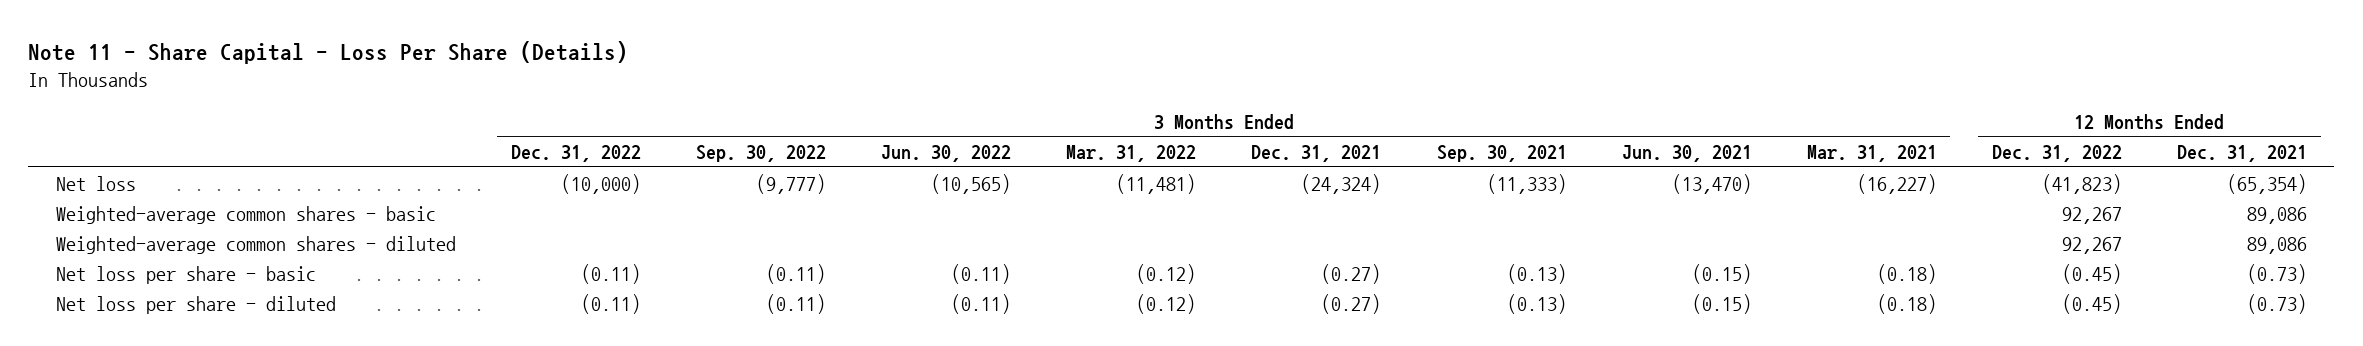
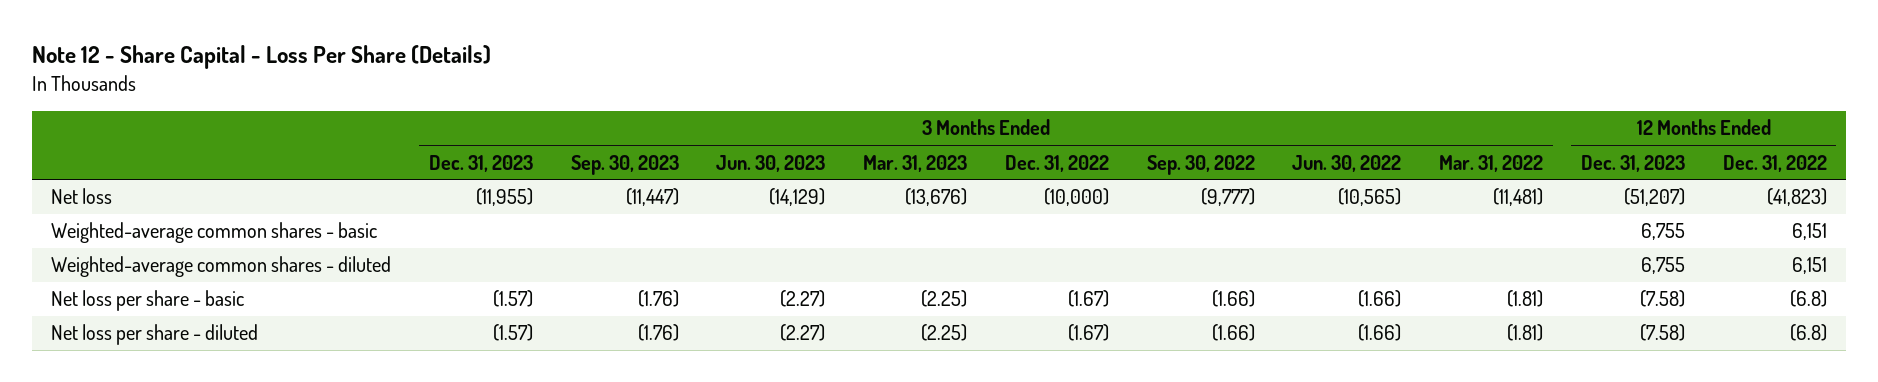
- Note 11 - Share Capital - Loss Per Share (Details)
+ Note 12 - Share Capital - Loss Per Share (Details)
- | 3 Months Ended Dec. 31, 2022 | 3 Months Ended Sep. 30, 2022 | 3 Months Ended Jun. 30, 2022 | 3 Months Ended Mar. 31, 2022 | 3 Months Ended Dec. 31, 2021 | 3 Months Ended Sep. 30, 2021 | 3 Months Ended Jun. 30, 2021 | 3 Months Ended Mar. 31, 2021 | 12 Months Ended Dec. 31, 2022 | 12 Months Ended Dec. 31, 2021
+ | 3 Months Ended Dec. 31, 2023 | 3 Months Ended Sep. 30, 2023 | 3 Months Ended Jun. 30, 2023 | 3 Months Ended Mar. 31, 2023 | 3 Months Ended Dec. 31, 2022 | 3 Months Ended Sep. 30, 2022 | 3 Months Ended Jun. 30, 2022 | 3 Months Ended Mar. 31, 2022 | 12 Months Ended Dec. 31, 2023 | 12 Months Ended Dec. 31, 2022
- Weighted-average common shares - basic | | | | | | | | | 92,267 | 89,086
- Weighted-average common shares - diluted | | | | | | | | | 92,267 | 89,086
- Net loss per share - basic | (0.11) | (0.11) | (0.11) | (0.12) | (0.27) | (0.13) | (0.15) | (0.18) | (0.45) | (0.73)
- Net loss per share - diluted | (0.11) | (0.11) | (0.11) | (0.12) | (0.27) | (0.13) | (0.15) | (0.18) | (0.45) | (0.73)
+ Weighted-average common shares - basic | | | | | | | | | 6,755 | 6,151
+ Weighted-average common shares - diluted | | | | | | | | | 6,755 | 6,151
+ Net loss per share - basic | (1.57) | (1.76) | (2.27) | (2.25) | (1.67) | (1.66) | (1.66) | (1.81) | (7.58) | (6.8)
+ Net loss per share - diluted | (1.57) | (1.76) | (2.27) | (2.25) | (1.67) | (1.66) | (1.66) | (1.81) | (7.58) | (6.8)

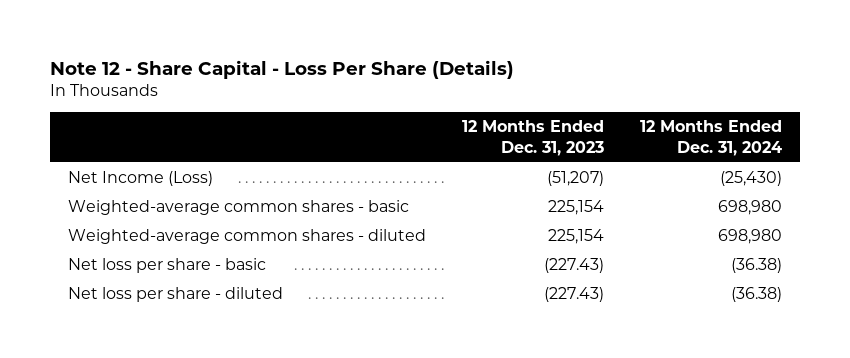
- | 3 Months Ended Dec. 31, 2023 | 3 Months Ended Sep. 30, 2023 | 3 Months Ended Jun. 30, 2023 | 3 Months Ended Mar. 31, 2023 | 3 Months Ended Dec. 31, 2022 | 3 Months Ended Sep. 30, 2022 | 3 Months Ended Jun. 30, 2022 | 3 Months Ended Mar. 31, 2022 | 12 Months Ended Dec. 31, 2023 | 12 Months Ended Dec. 31, 2022
+ | 12 Months Ended Dec. 31, 2023 | 12 Months Ended Dec. 31, 2024
- Net loss | (11,955) | (11,447) | (14,129) | (13,676) | (10,000) | (9,777) | (10,565) | (11,481) | (51,207) | (41,823)
- Weighted-average common shares - basic | | | | | | | | | 6,755 | 6,151
- Weighted-average common shares - diluted | | | | | | | | | 6,755 | 6,151
- Net loss per share - basic | (1.57) | (1.76) | (2.27) | (2.25) | (1.67) | (1.66) | (1.66) | (1.81) | (7.58) | (6.8)
- Net loss per share - diluted | (1.57) | (1.76) | (2.27) | (2.25) | (1.67) | (1.66) | (1.66) | (1.81) | (7.58) | (6.8)
+ Net Income (Loss) | (51,207) | (25,430)
+ Weighted-average common shares - basic | 225,154 | 698,980
+ Weighted-average common shares - diluted | 225,154 | 698,980
+ Net loss per share - basic | (227.43) | (36.38)
+ Net loss per share - diluted | (227.43) | (36.38)

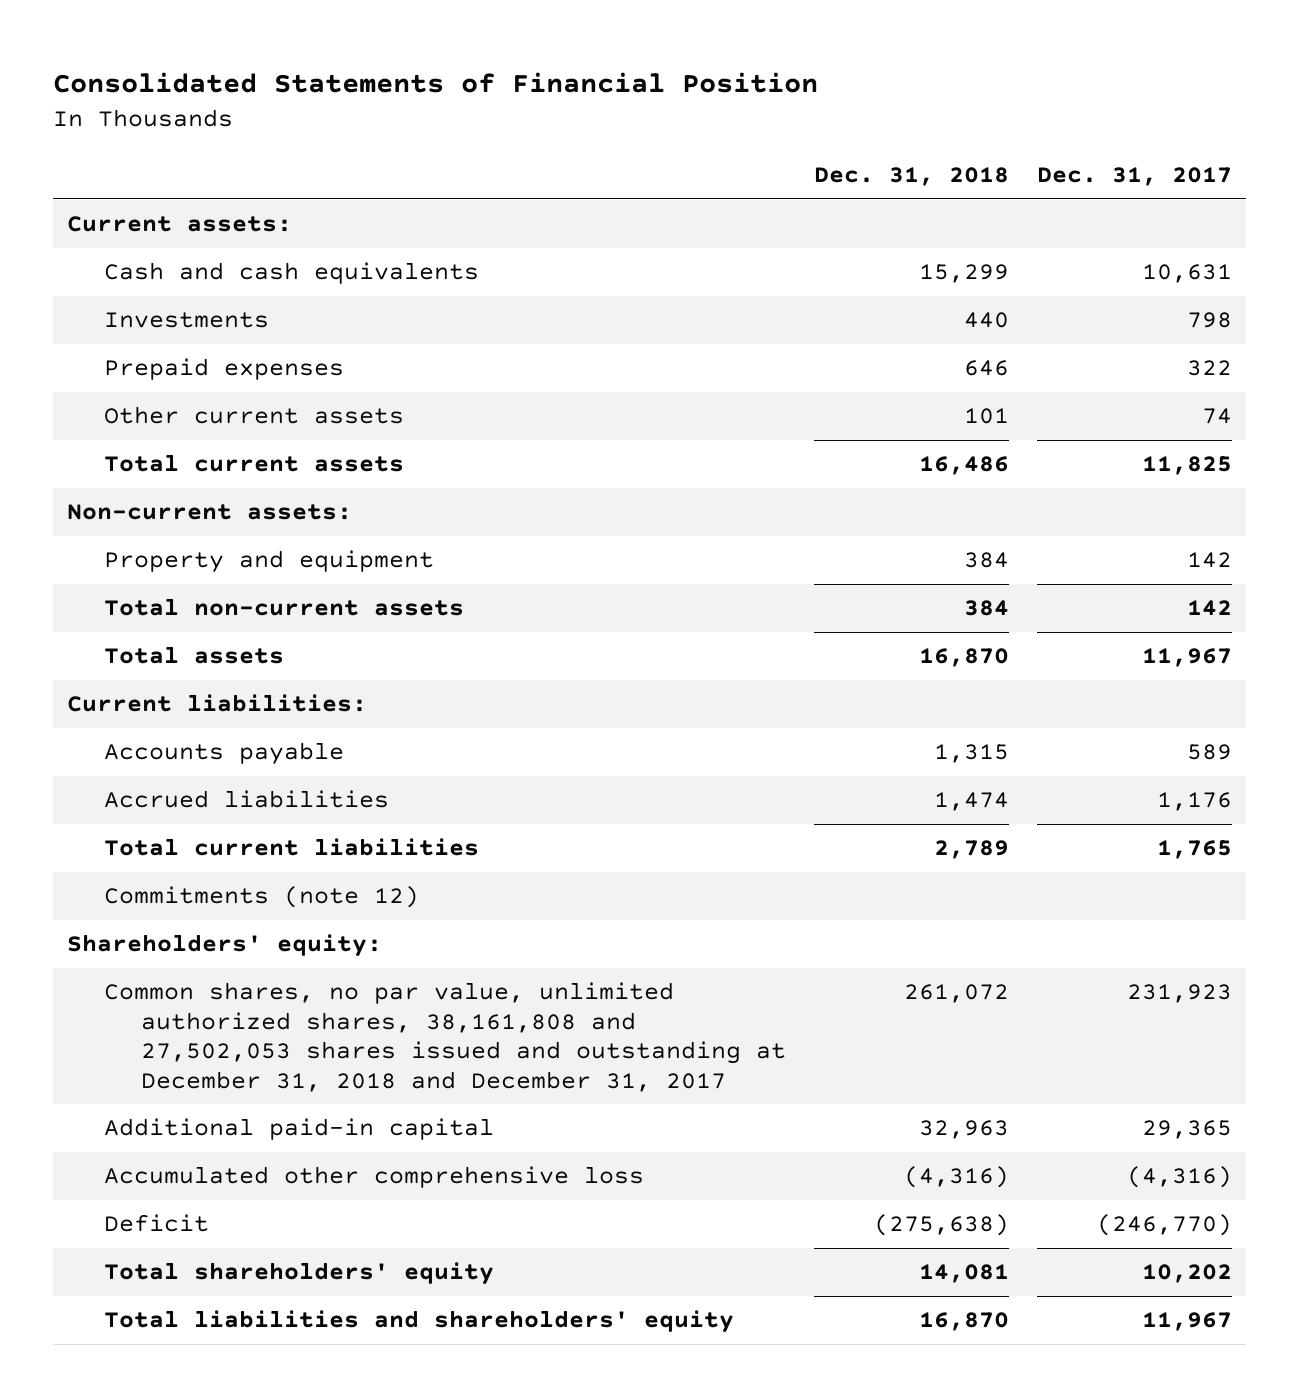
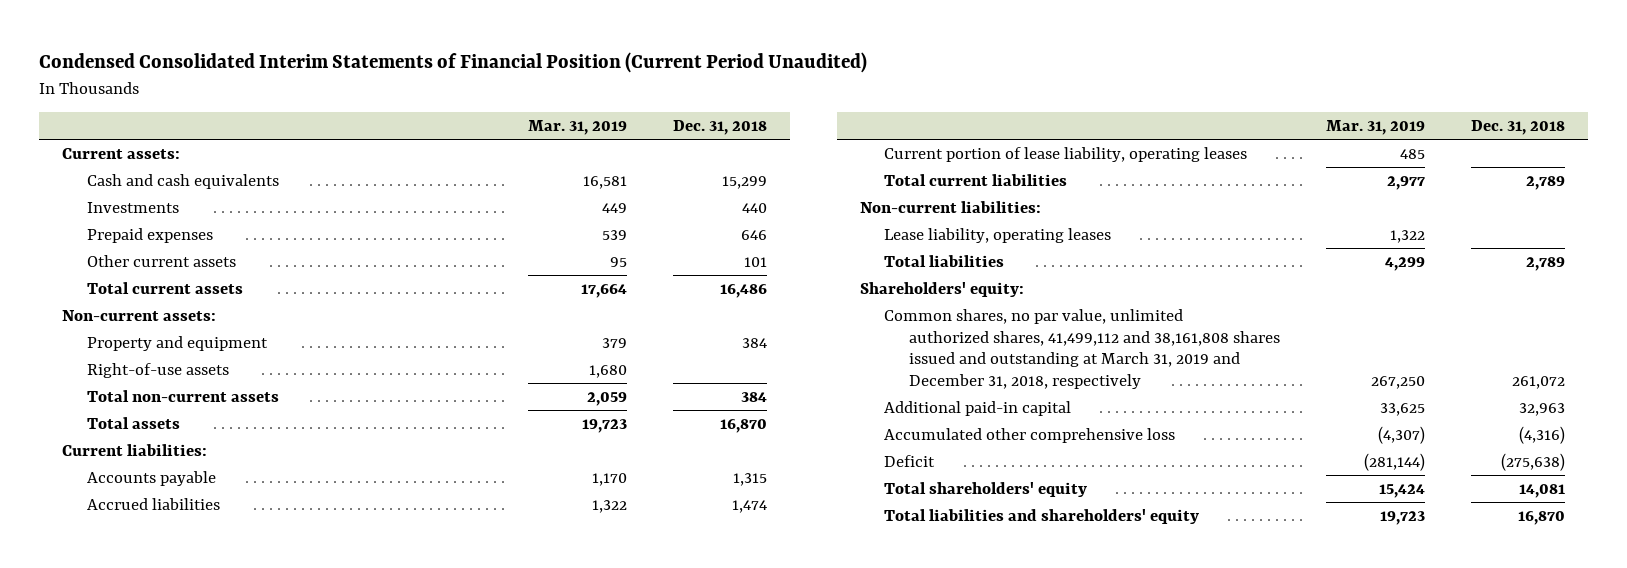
- Consolidated Statements of Financial Position
+ Condensed Consolidated Interim Statements of Financial Position (Current Period Unaudited)
- | Dec. 31, 2018 | Dec. 31, 2017
+ | Mar. 31, 2019 | Dec. 31, 2018
+ Right-of-use assets | 1,680 |
+ Current portion of lease liability, operating leases | 485 |
- Commitments (note 12)
+ Non-current liabilities:
+ Lease liability, operating leases | 1,322 |
+ Total liabilities | 4,299 | 2,789
- Common shares, no par value, unlimited authorized shares, 38,161,808 and 27,502,053 shares issued and outstanding at December 31, 2018 and December 31, 2017 | 261,072 | 231,923
+ Common shares, no par value, unlimited authorized shares, 41,499,112 and 38,161,808 shares issued and outstanding at March 31, 2019 and December 31, 2018, respectively | 267,250 | 261,072

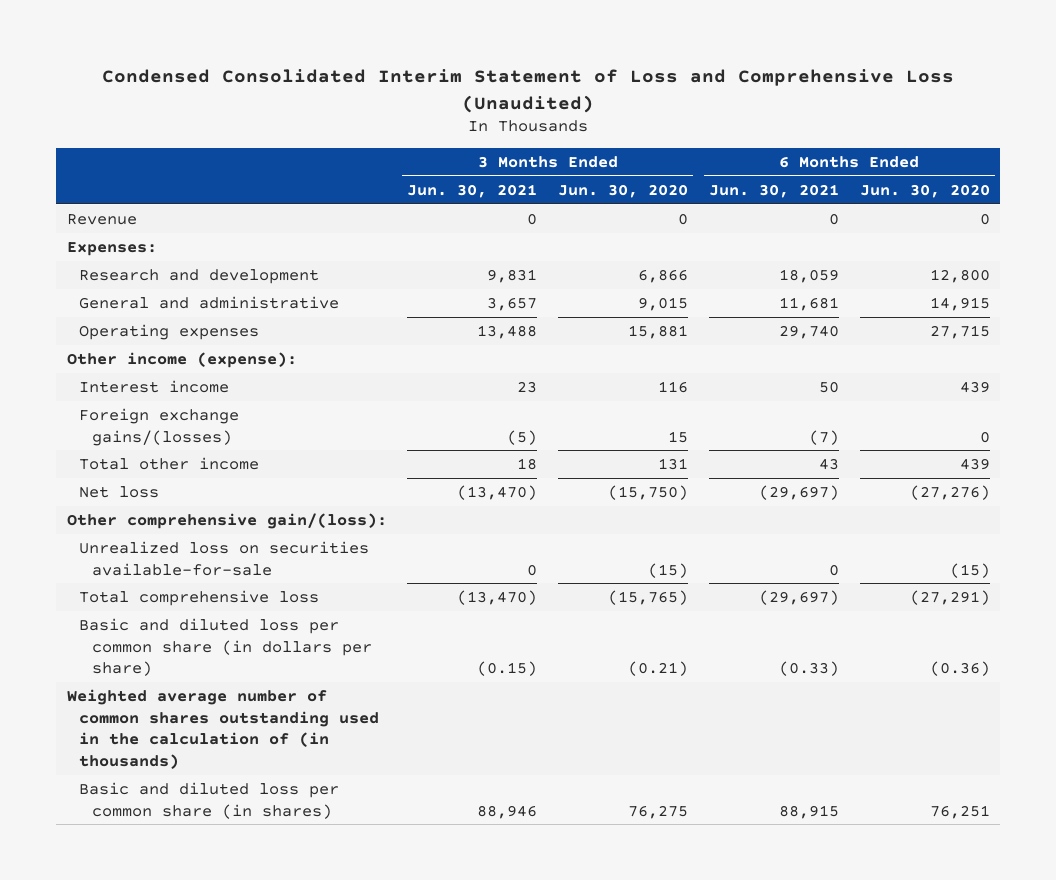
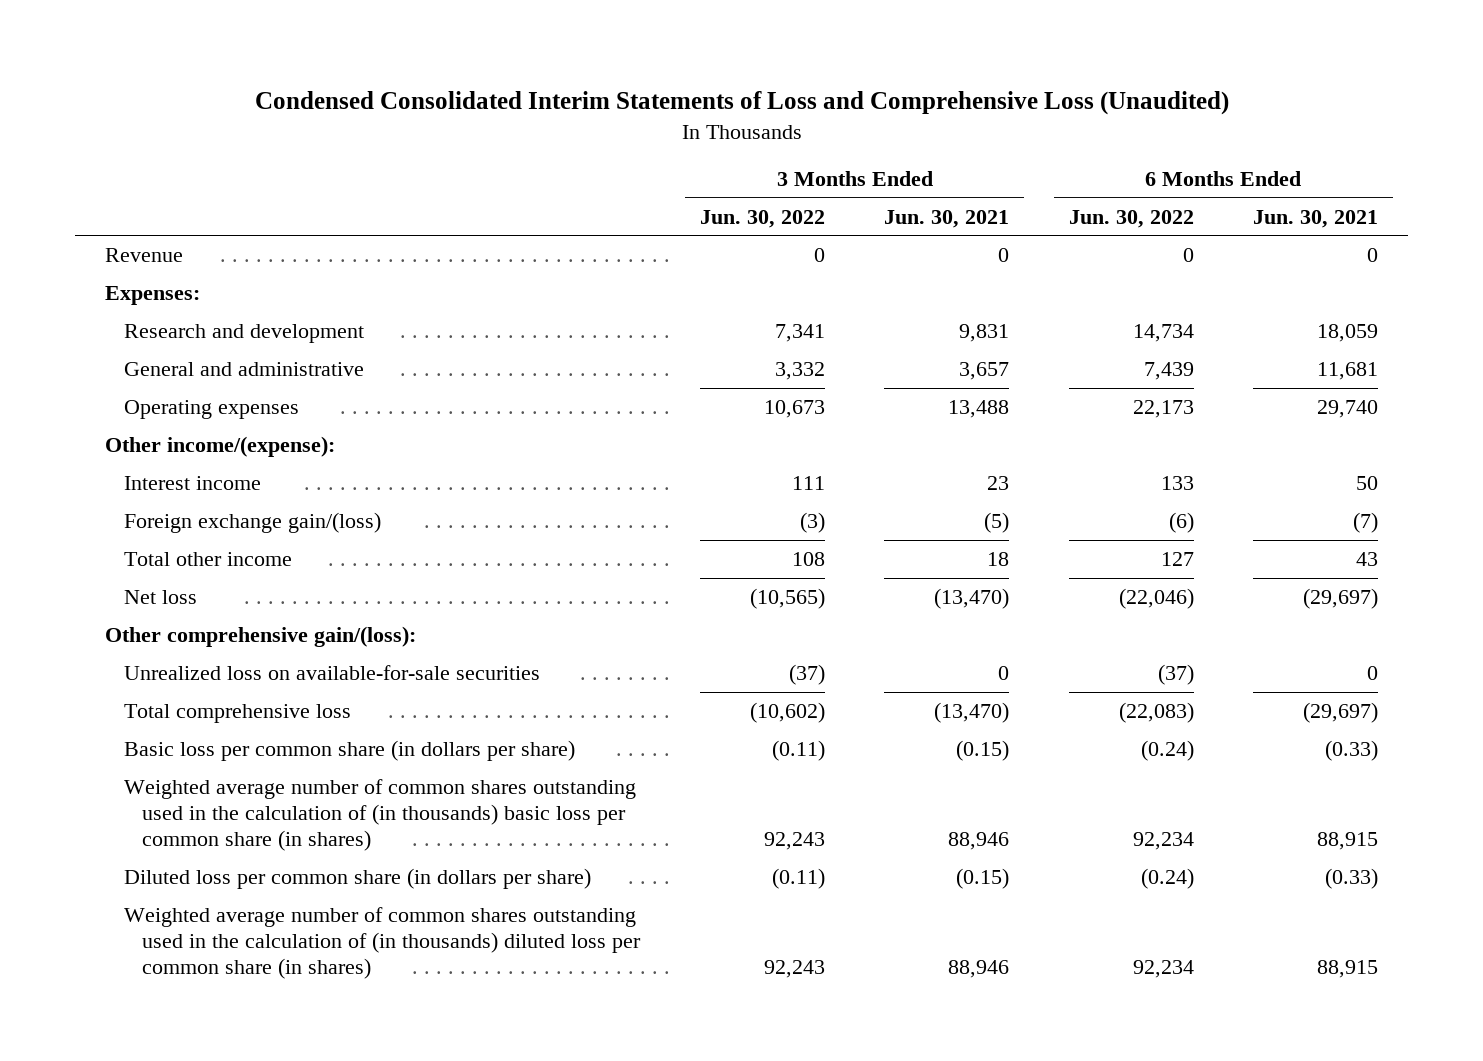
- Condensed Consolidated Interim Statement of Loss and Comprehensive Loss (Unaudited)
+ Condensed Consolidated Interim Statements of Loss and Comprehensive Loss (Unaudited)
- | 3 Months Ended Jun. 30, 2021 | 3 Months Ended Jun. 30, 2020 | 6 Months Ended Jun. 30, 2021 | 6 Months Ended Jun. 30, 2020
+ | 3 Months Ended Jun. 30, 2022 | 3 Months Ended Jun. 30, 2021 | 6 Months Ended Jun. 30, 2022 | 6 Months Ended Jun. 30, 2021
- Other income (expense):
+ Other income/(expense):
- Foreign exchange gains/(losses) | (5) | 15 | (7) | 0
+ Foreign exchange gain/(loss) | (3) | (5) | (6) | (7)
- Unrealized loss on securities available-for-sale | 0 | (15) | 0 | (15)
+ Unrealized loss on available-for-sale securities | (37) | 0 | (37) | 0
- Basic and diluted loss per common share (in dollars per share) | (0.15) | (0.21) | (0.33) | (0.36)
- Weighted average number of common shares outstanding used in the calculation of (in thousands)
- Basic and diluted loss per common share (in shares) | 88,946 | 76,275 | 88,915 | 76,251
+ Basic loss per common share (in dollars per share) | (0.11) | (0.15) | (0.24) | (0.33)
+ Weighted average number of common shares outstanding used in the calculation of (in thousands) basic loss per common share (in shares) | 92,243 | 88,946 | 92,234 | 88,915
+ Diluted loss per common share (in dollars per share) | (0.11) | (0.15) | (0.24) | (0.33)
+ Weighted average number of common shares outstanding used in the calculation of (in thousands) diluted loss per common share (in shares) | 92,243 | 88,946 | 92,234 | 88,915

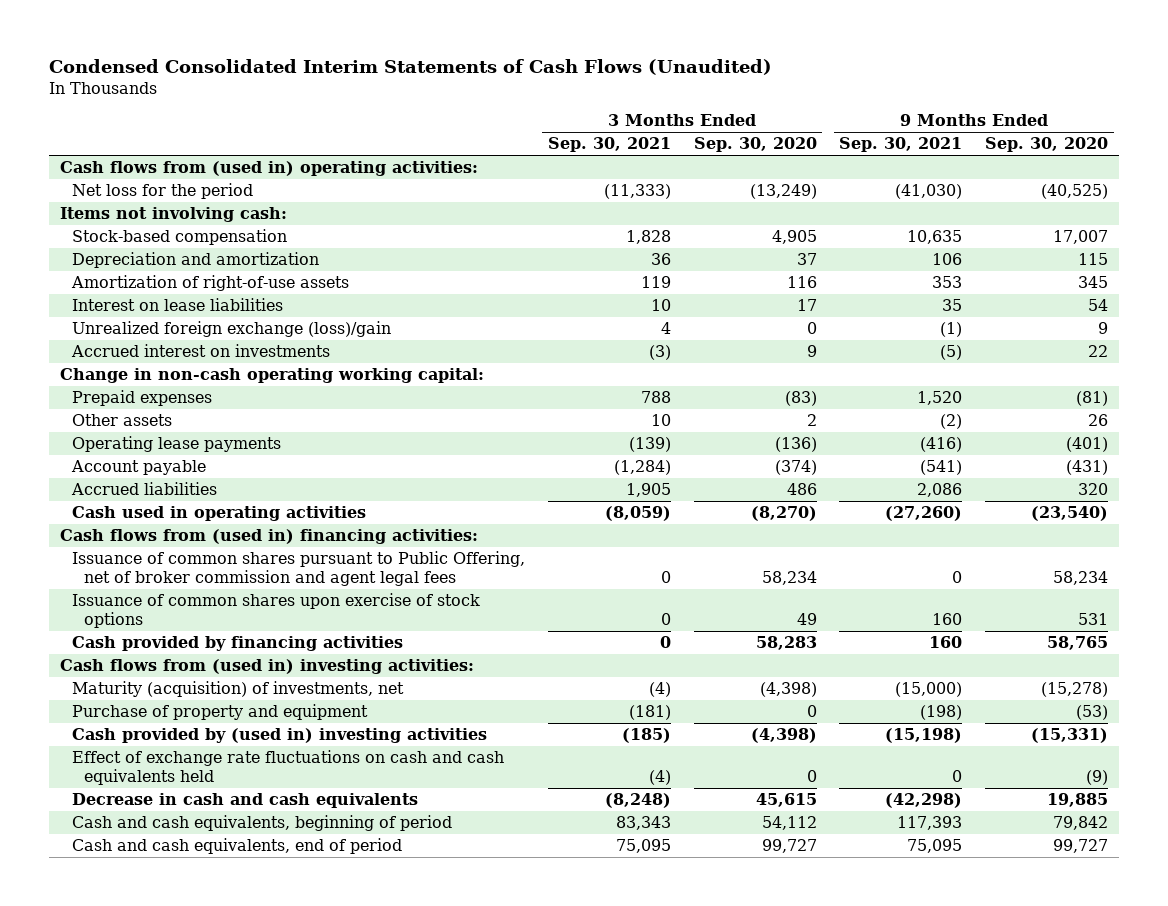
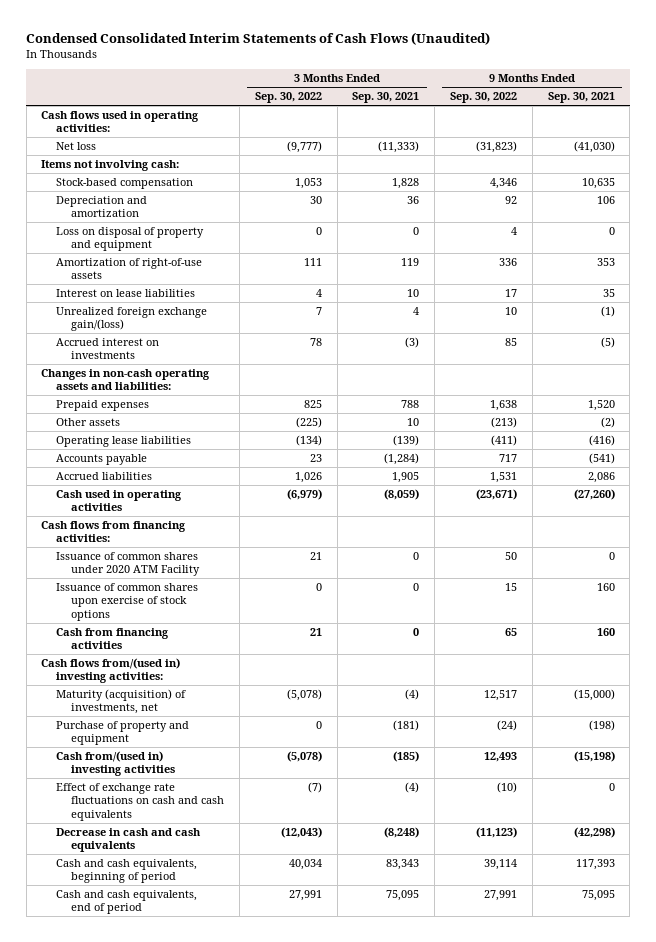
- | 3 Months Ended Sep. 30, 2021 | 3 Months Ended Sep. 30, 2020 | 9 Months Ended Sep. 30, 2021 | 9 Months Ended Sep. 30, 2020
+ | 3 Months Ended Sep. 30, 2022 | 3 Months Ended Sep. 30, 2021 | 9 Months Ended Sep. 30, 2022 | 9 Months Ended Sep. 30, 2021
- Cash flows from (used in) operating activities:
- Net loss for the period | (11,333) | (13,249) | (41,030) | (40,525)
+ Cash flows used in operating activities:
+ Net loss | (9,777) | (11,333) | (31,823) | (41,030)
+ Loss on disposal of property and equipment | 0 | 0 | 4 | 0
- Unrealized foreign exchange (loss)/gain | 4 | 0 | (1) | 9
+ Unrealized foreign exchange gain/(loss) | 7 | 4 | 10 | (1)
- Change in non-cash operating working capital:
+ Changes in non-cash operating assets and liabilities:
- Operating lease payments | (139) | (136) | (416) | (401)
- Account payable | (1,284) | (374) | (541) | (431)
+ Operating lease liabilities | (134) | (139) | (411) | (416)
+ Accounts payable | 23 | (1,284) | 717 | (541)
- Cash flows from (used in) financing activities:
- Issuance of common shares pursuant to Public Offering, net of broker commission and agent legal fees | 0 | 58,234 | 0 | 58,234
+ Cash flows from financing activities:
+ Issuance of common shares under 2020 ATM Facility | 21 | 0 | 50 | 0
- Cash provided by financing activities | 0 | 58,283 | 160 | 58,765
- Cash flows from (used in) investing activities:
+ Cash from financing activities | 21 | 0 | 65 | 160
+ Cash flows from/(used in) investing activities:
- Cash provided by (used in) investing activities | (185) | (4,398) | (15,198) | (15,331)
- Effect of exchange rate fluctuations on cash and cash equivalents held | (4) | 0 | 0 | (9)
+ Cash from/(used in) investing activities | (5,078) | (185) | 12,493 | (15,198)
+ Effect of exchange rate fluctuations on cash and cash equivalents | (7) | (4) | (10) | 0

